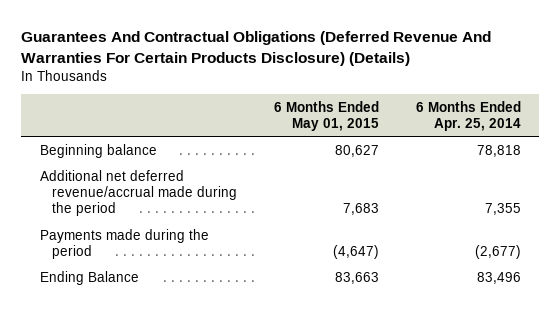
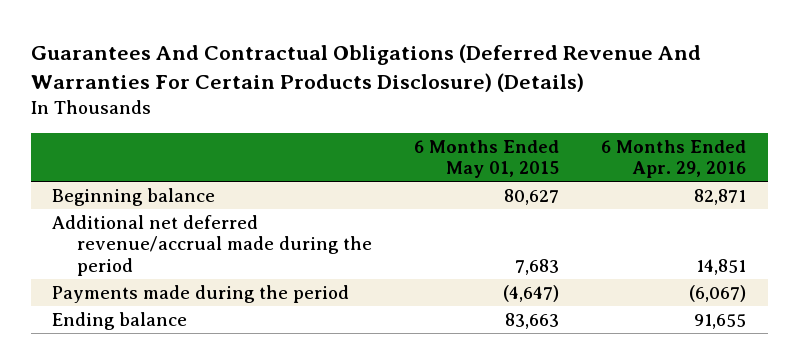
- | 6 Months Ended May 01, 2015 | 6 Months Ended Apr. 25, 2014
+ | 6 Months Ended May 01, 2015 | 6 Months Ended Apr. 29, 2016
- Ending Balance | 83,663 | 83,496
+ Ending balance | 83,663 | 91,655

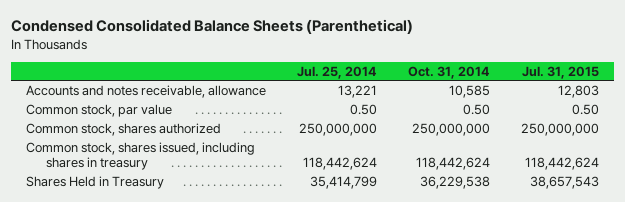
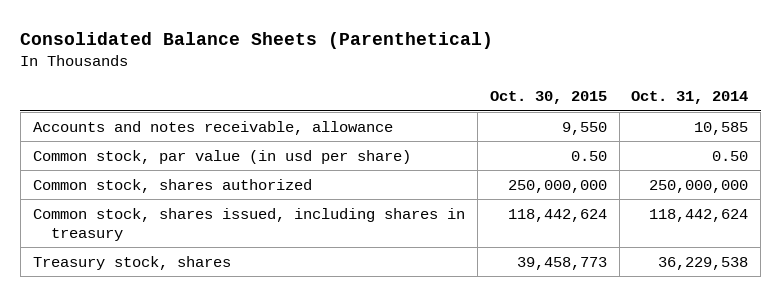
- Condensed Consolidated Balance Sheets (Parenthetical)
+ Consolidated Balance Sheets (Parenthetical)
- | Jul. 25, 2014 | Oct. 31, 2014 | Jul. 31, 2015
+ | Oct. 30, 2015 | Oct. 31, 2014
- Common stock, par value | 0.50 | 0.50 | 0.50
+ Common stock, par value (in usd per share) | 0.50 | 0.50
- Shares Held in Treasury | 35,414,799 | 36,229,538 | 38,657,543
+ Treasury stock, shares | 39,458,773 | 36,229,538

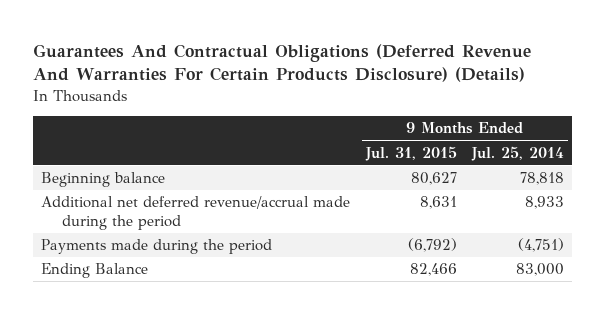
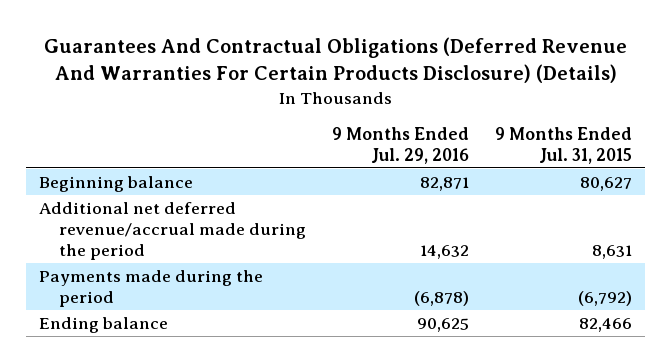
- | 9 Months Ended Jul. 31, 2015 | 9 Months Ended Jul. 25, 2014
+ | 9 Months Ended Jul. 29, 2016 | 9 Months Ended Jul. 31, 2015
- Ending Balance | 82,466 | 83,000
+ Ending balance | 90,625 | 82,466

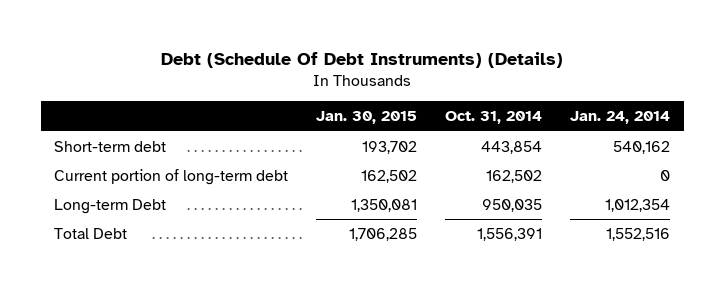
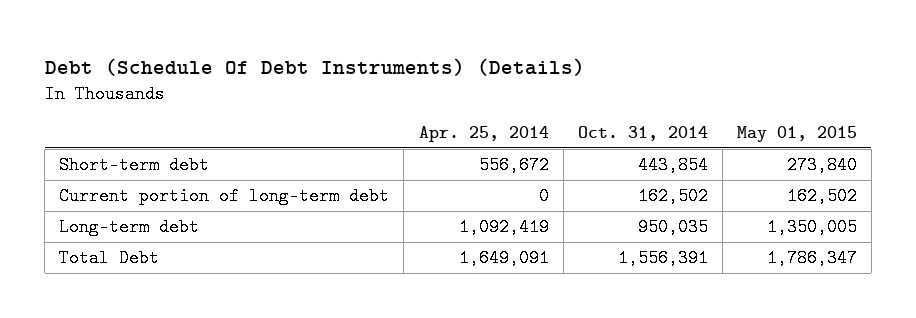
- | Jan. 30, 2015 | Oct. 31, 2014 | Jan. 24, 2014
+ | Apr. 25, 2014 | Oct. 31, 2014 | May 01, 2015
- Long-term Debt | 1,350,081 | 950,035 | 1,012,354
+ Long-term debt | 1,092,419 | 950,035 | 1,350,005

